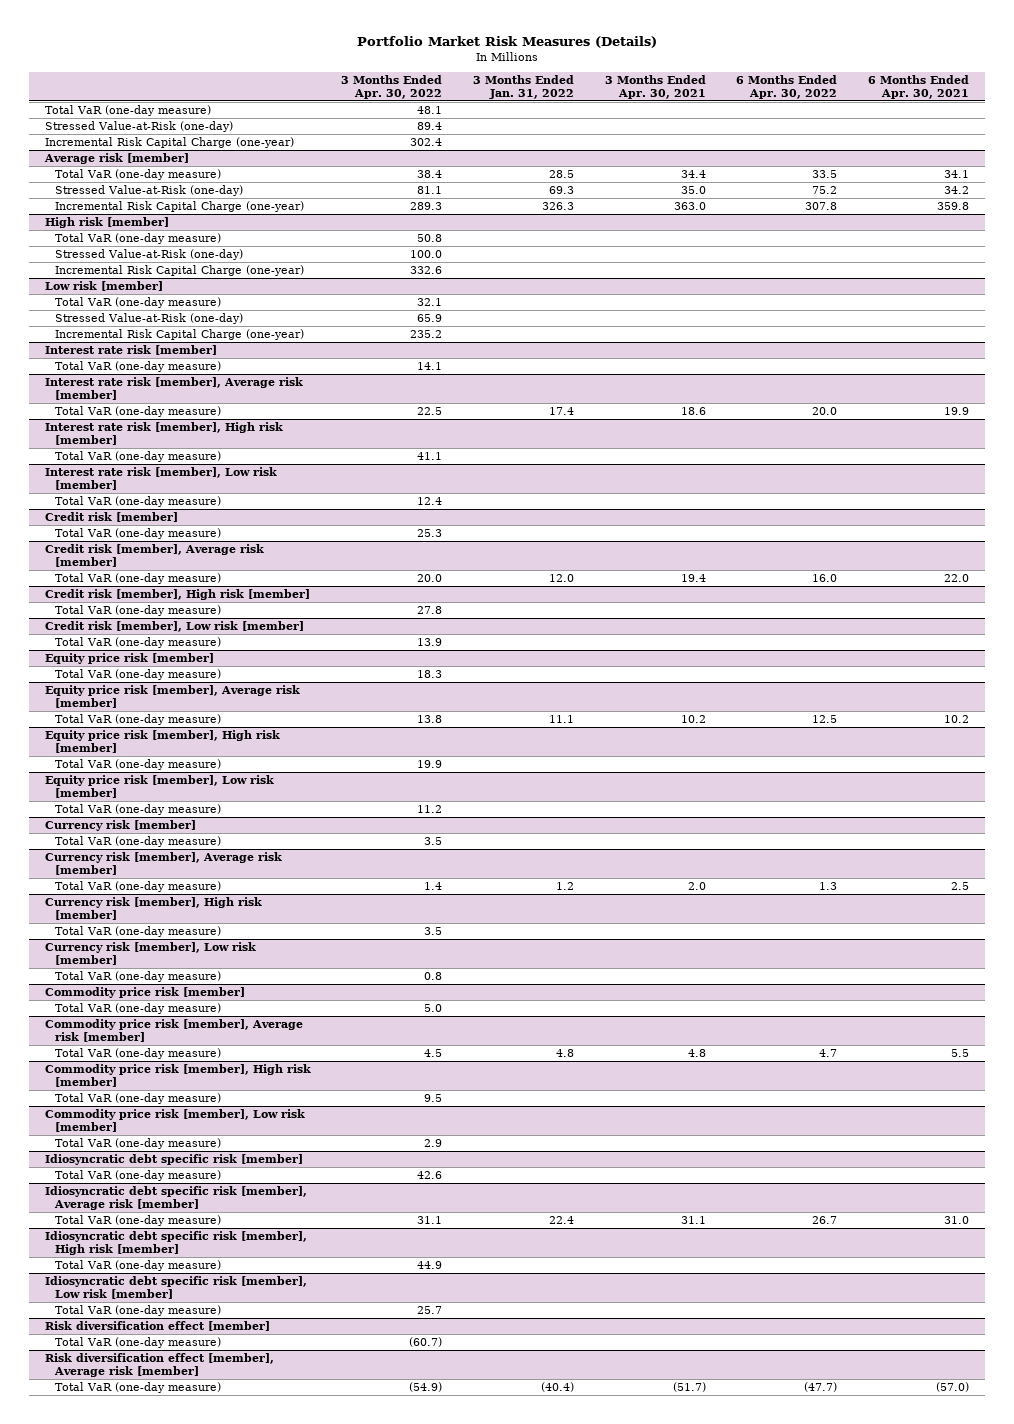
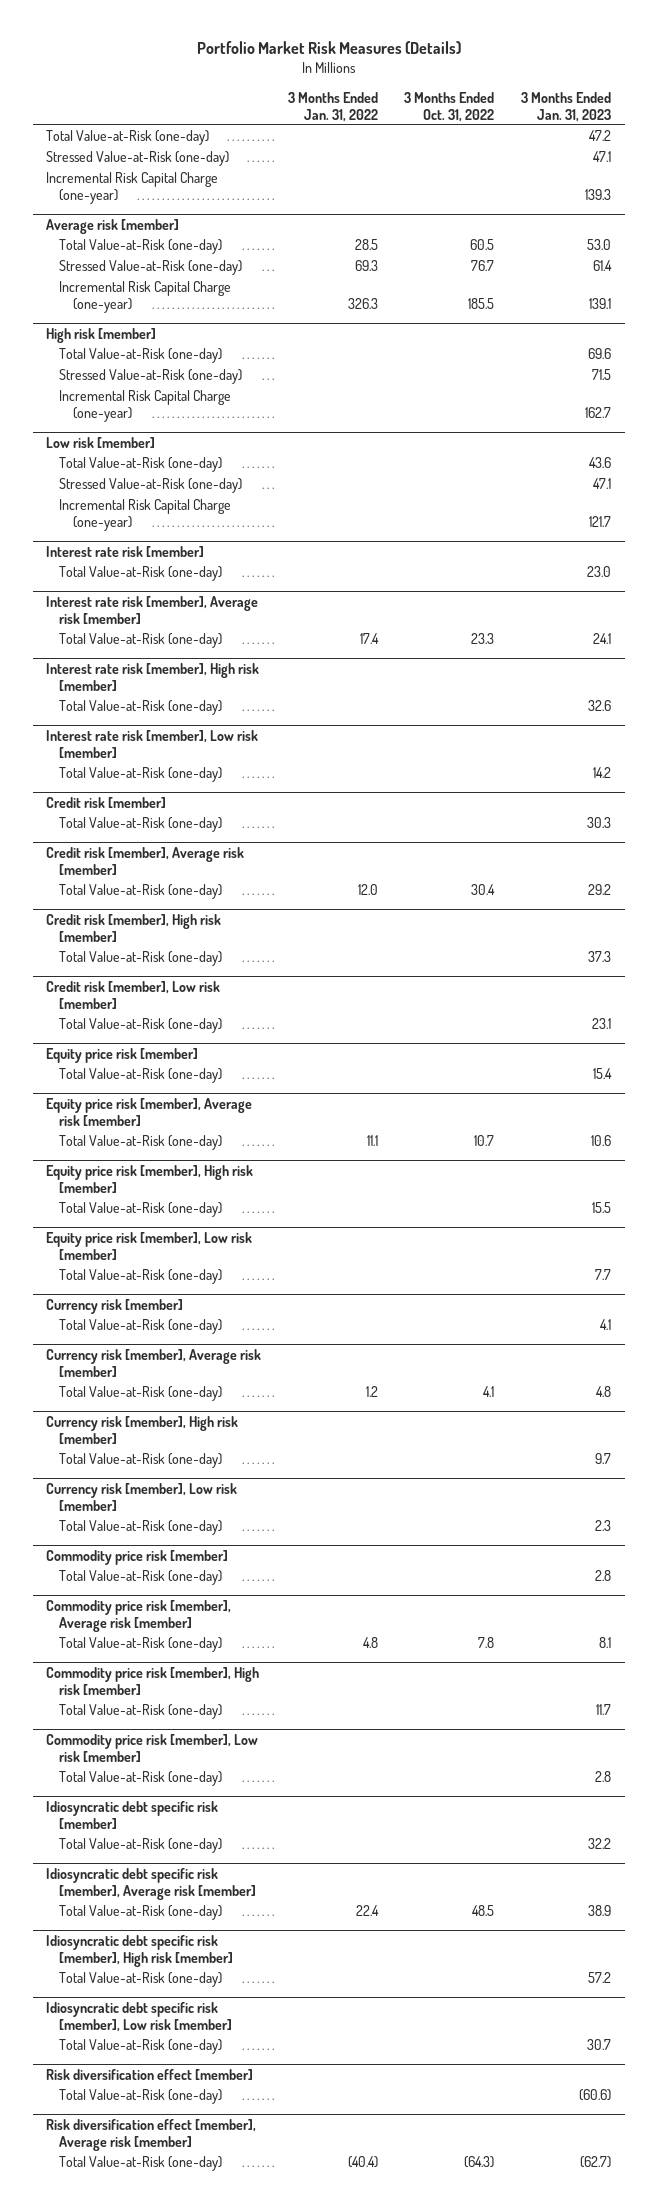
- | 3 Months Ended Apr. 30, 2022 | 3 Months Ended Jan. 31, 2022 | 3 Months Ended Apr. 30, 2021 | 6 Months Ended Apr. 30, 2022 | 6 Months Ended Apr. 30, 2021
+ | 3 Months Ended Jan. 31, 2022 | 3 Months Ended Oct. 31, 2022 | 3 Months Ended Jan. 31, 2023
- Total VaR (one-day measure) | 48.1 | | | |
+ Total Value-at-Risk (one-day) | | | 47.2
@ Average risk [member]
- Total VaR (one-day measure) | 38.4 | 28.5 | 34.4 | 33.5 | 34.1
+ Total Value-at-Risk (one-day) | 28.5 | 60.5 | 53.0
@ High risk [member]
- Total VaR (one-day measure) | 50.8 | | | |
+ Total Value-at-Risk (one-day) | | | 69.6
@ Low risk [member]
- Total VaR (one-day measure) | 32.1 | | | |
+ Total Value-at-Risk (one-day) | | | 43.6
@ Interest rate risk [member]
- Total VaR (one-day measure) | 14.1 | | | |
+ Total Value-at-Risk (one-day) | | | 23.0
@ Interest rate risk [member], Average risk [member]
- Total VaR (one-day measure) | 22.5 | 17.4 | 18.6 | 20.0 | 19.9
+ Total Value-at-Risk (one-day) | 17.4 | 23.3 | 24.1
@ Interest rate risk [member], High risk [member]
- Total VaR (one-day measure) | 41.1 | | | |
+ Total Value-at-Risk (one-day) | | | 32.6
@ Interest rate risk [member], Low risk [member]
- Total VaR (one-day measure) | 12.4 | | | |
+ Total Value-at-Risk (one-day) | | | 14.2
@ Credit risk [member]
- Total VaR (one-day measure) | 25.3 | | | |
+ Total Value-at-Risk (one-day) | | | 30.3
@ Credit risk [member], Average risk [member]
- Total VaR (one-day measure) | 20.0 | 12.0 | 19.4 | 16.0 | 22.0
+ Total Value-at-Risk (one-day) | 12.0 | 30.4 | 29.2
@ Credit risk [member], High risk [member]
- Total VaR (one-day measure) | 27.8 | | | |
+ Total Value-at-Risk (one-day) | | | 37.3
@ Credit risk [member], Low risk [member]
- Total VaR (one-day measure) | 13.9 | | | |
+ Total Value-at-Risk (one-day) | | | 23.1
@ Equity price risk [member]
- Total VaR (one-day measure) | 18.3 | | | |
+ Total Value-at-Risk (one-day) | | | 15.4
@ Equity price risk [member], Average risk [member]
- Total VaR (one-day measure) | 13.8 | 11.1 | 10.2 | 12.5 | 10.2
+ Total Value-at-Risk (one-day) | 11.1 | 10.7 | 10.6
@ Equity price risk [member], High risk [member]
- Total VaR (one-day measure) | 19.9 | | | |
+ Total Value-at-Risk (one-day) | | | 15.5
@ Equity price risk [member], Low risk [member]
- Total VaR (one-day measure) | 11.2 | | | |
+ Total Value-at-Risk (one-day) | | | 7.7
@ Currency risk [member]
- Total VaR (one-day measure) | 3.5 | | | |
+ Total Value-at-Risk (one-day) | | | 4.1
@ Currency risk [member], Average risk [member]
- Total VaR (one-day measure) | 1.4 | 1.2 | 2.0 | 1.3 | 2.5
+ Total Value-at-Risk (one-day) | 1.2 | 4.1 | 4.8
@ Currency risk [member], High risk [member]
- Total VaR (one-day measure) | 3.5 | | | |
+ Total Value-at-Risk (one-day) | | | 9.7
@ Currency risk [member], Low risk [member]
- Total VaR (one-day measure) | 0.8 | | | |
+ Total Value-at-Risk (one-day) | | | 2.3
@ Commodity price risk [member]
- Total VaR (one-day measure) | 5.0 | | | |
+ Total Value-at-Risk (one-day) | | | 2.8
@ Commodity price risk [member], Average risk [member]
- Total VaR (one-day measure) | 4.5 | 4.8 | 4.8 | 4.7 | 5.5
+ Total Value-at-Risk (one-day) | 4.8 | 7.8 | 8.1
@ Commodity price risk [member], High risk [member]
- Total VaR (one-day measure) | 9.5 | | | |
+ Total Value-at-Risk (one-day) | | | 11.7
@ Commodity price risk [member], Low risk [member]
- Total VaR (one-day measure) | 2.9 | | | |
+ Total Value-at-Risk (one-day) | | | 2.8
@ Idiosyncratic debt specific risk [member]
- Total VaR (one-day measure) | 42.6 | | | |
+ Total Value-at-Risk (one-day) | | | 32.2
@ Idiosyncratic debt specific risk [member], Average risk [member]
- Total VaR (one-day measure) | 31.1 | 22.4 | 31.1 | 26.7 | 31.0
+ Total Value-at-Risk (one-day) | 22.4 | 48.5 | 38.9
@ Idiosyncratic debt specific risk [member], High risk [member]
- Total VaR (one-day measure) | 44.9 | | | |
+ Total Value-at-Risk (one-day) | | | 57.2
@ Idiosyncratic debt specific risk [member], Low risk [member]
- Total VaR (one-day measure) | 25.7 | | | |
+ Total Value-at-Risk (one-day) | | | 30.7
@ Risk diversification effect [member]
- Total VaR (one-day measure) | (60.7) | | | |
+ Total Value-at-Risk (one-day) | | | (60.6)
@ Risk diversification effect [member], Average risk [member]
- Total VaR (one-day measure) | (54.9) | (40.4) | (51.7) | (47.7) | (57.0)
+ Total Value-at-Risk (one-day) | (40.4) | (64.3) | (62.7)

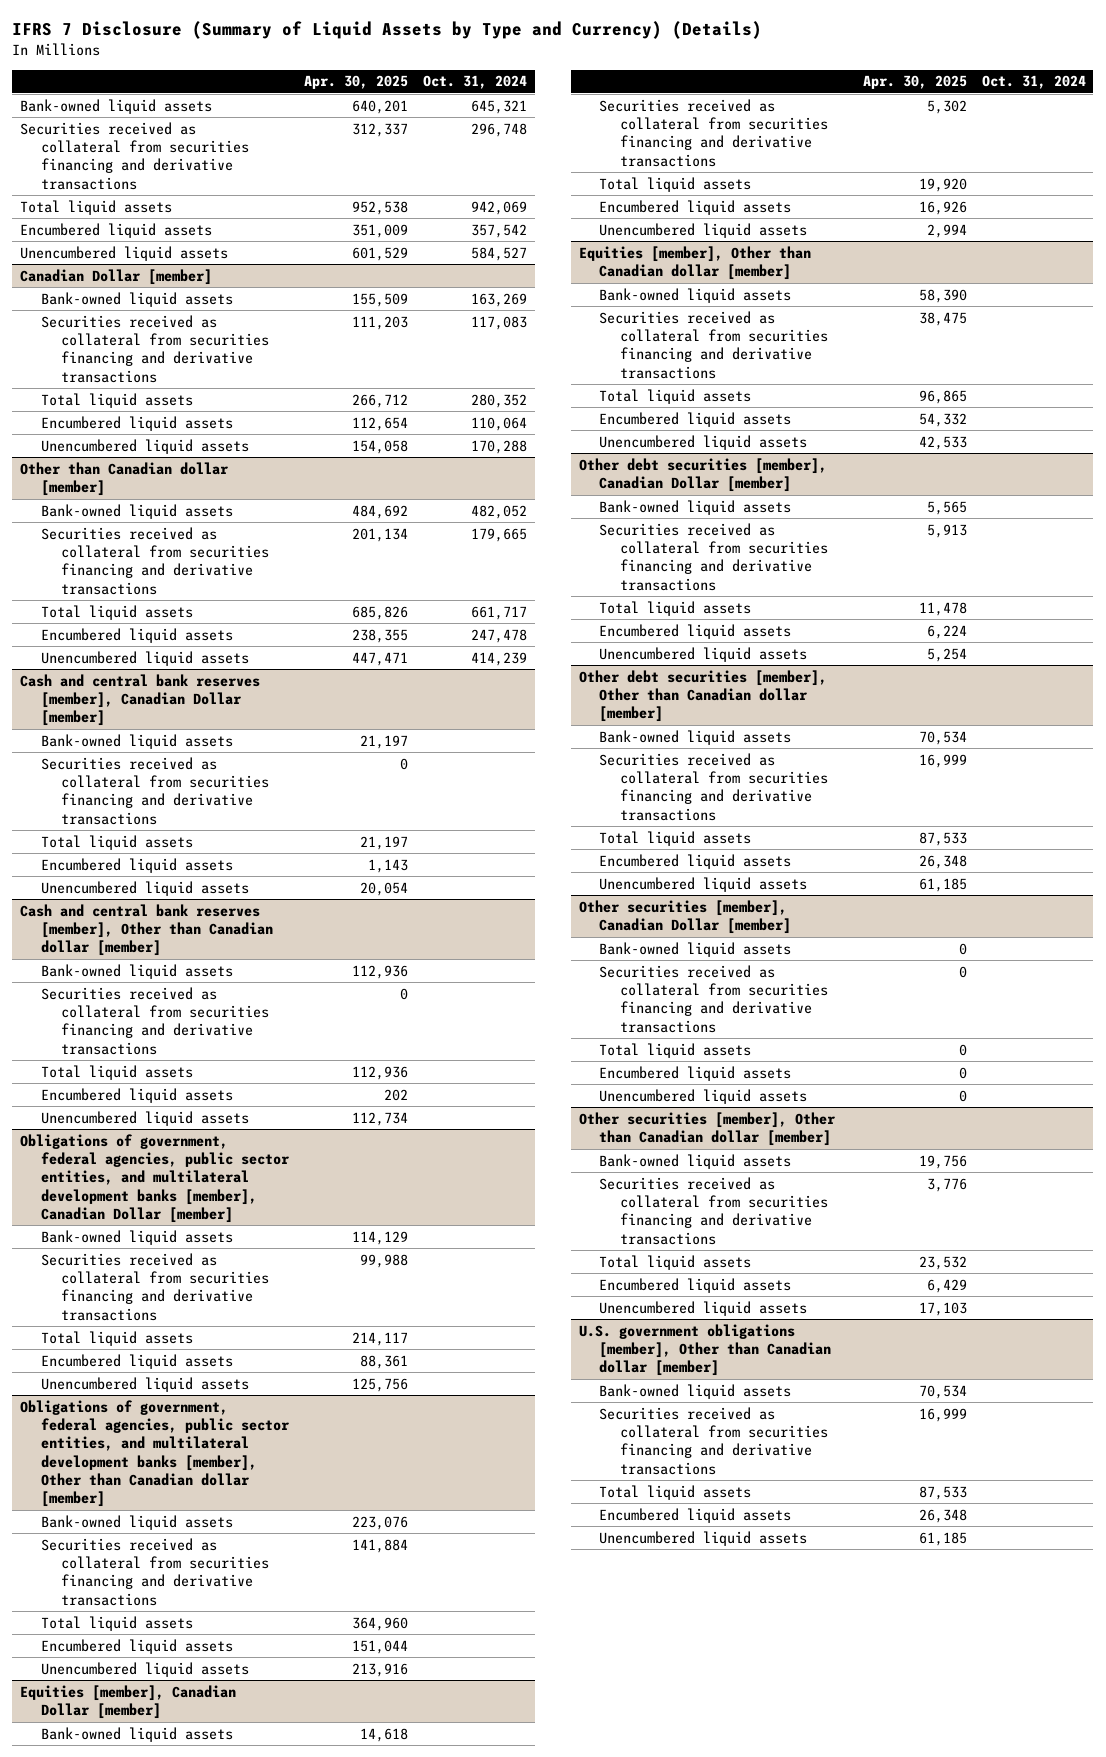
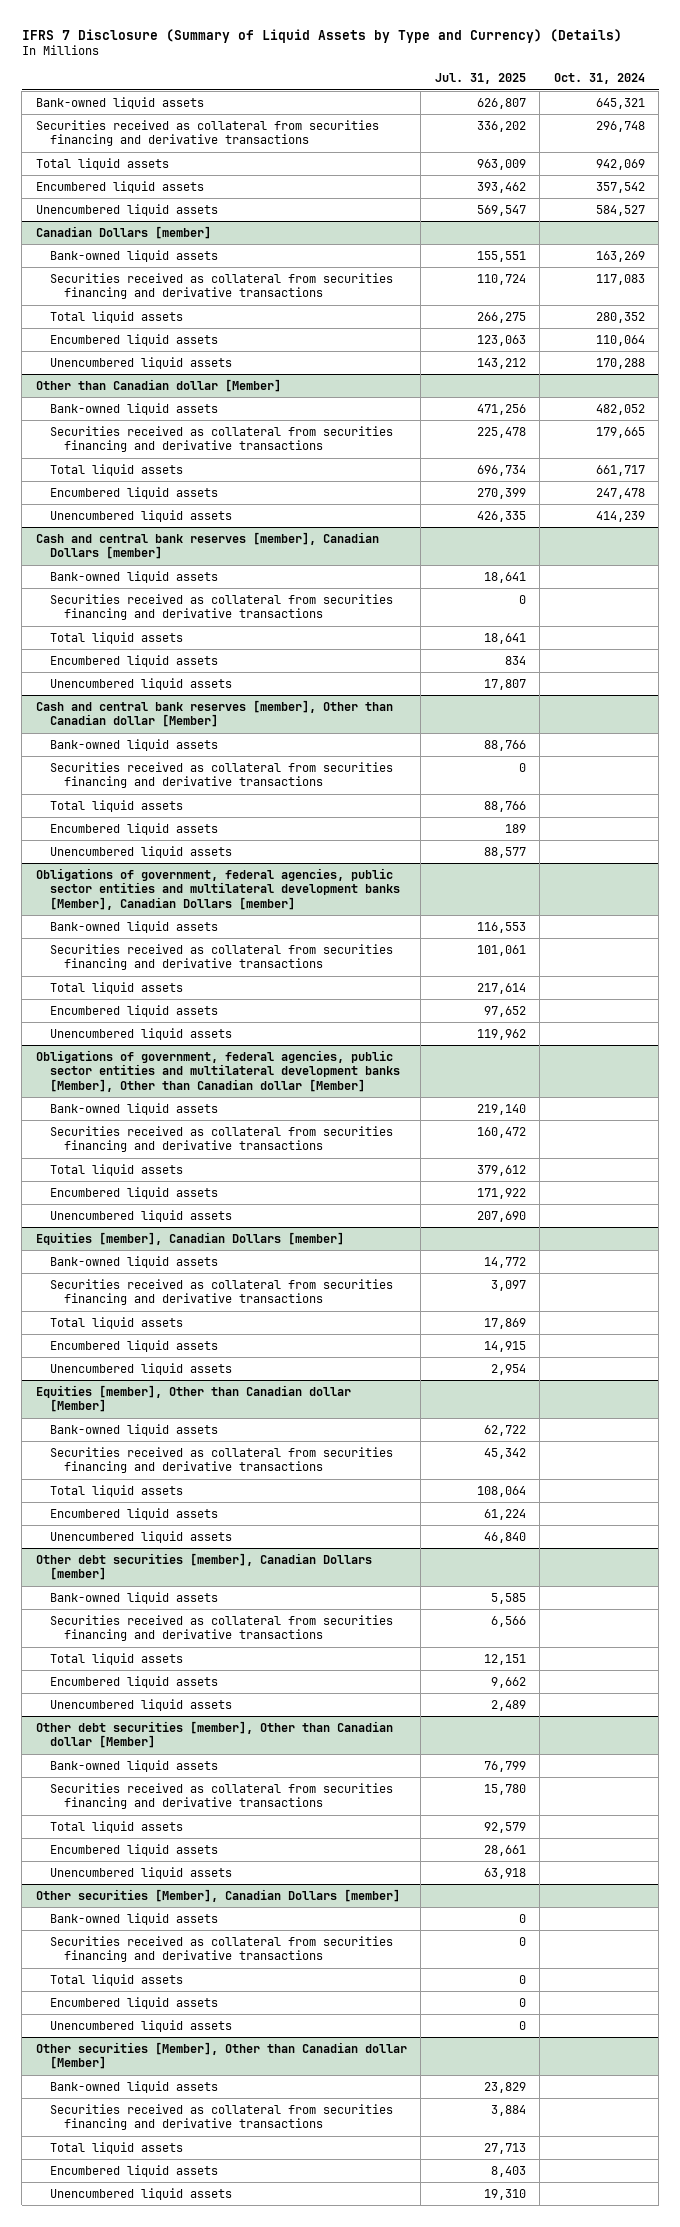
- | Apr. 30, 2025 | Oct. 31, 2024
+ | Jul. 31, 2025 | Oct. 31, 2024
- Canadian Dollar [member]
+ Canadian Dollars [member]
- Other than Canadian dollar [member]
+ Other than Canadian dollar [Member]
- Cash and central bank reserves [member], Canadian Dollar [member]
+ Cash and central bank reserves [member], Canadian Dollars [member]
- Cash and central bank reserves [member], Other than Canadian dollar [member]
+ Cash and central bank reserves [member], Other than Canadian dollar [Member]
- Obligations of government, federal agencies, public sector entities, and multilateral development banks [member], Canadian Dollar [member]
+ Obligations of government, federal agencies, public sector entities and multilateral development banks [Member], Canadian Dollars [member]
- Obligations of government, federal agencies, public sector entities, and multilateral development banks [member], Other than Canadian dollar [member]
+ Obligations of government, federal agencies, public sector entities and multilateral development banks [Member], Other than Canadian dollar [Member]
- Equities [member], Canadian Dollar [member]
+ Equities [member], Canadian Dollars [member]
- Equities [member], Other than Canadian dollar [member]
+ Equities [member], Other than Canadian dollar [Member]
- Other debt securities [member], Canadian Dollar [member]
+ Other debt securities [member], Canadian Dollars [member]
- Other debt securities [member], Other than Canadian dollar [member]
+ Other debt securities [member], Other than Canadian dollar [Member]
- Other securities [member], Canadian Dollar [member]
+ Other securities [Member], Canadian Dollars [member]
- Other securities [member], Other than Canadian dollar [member]
+ Other securities [Member], Other than Canadian dollar [Member]
- U.S. government obligations [member], Other than Canadian dollar [member]
- Bank-owned liquid assets | 70,534 |
- Securities received as collateral from securities financing and derivative transactions | 16,999 |
- Total liquid assets | 87,533 |
- Encumbered liquid assets | 26,348 |
- Unencumbered liquid assets | 61,185 |

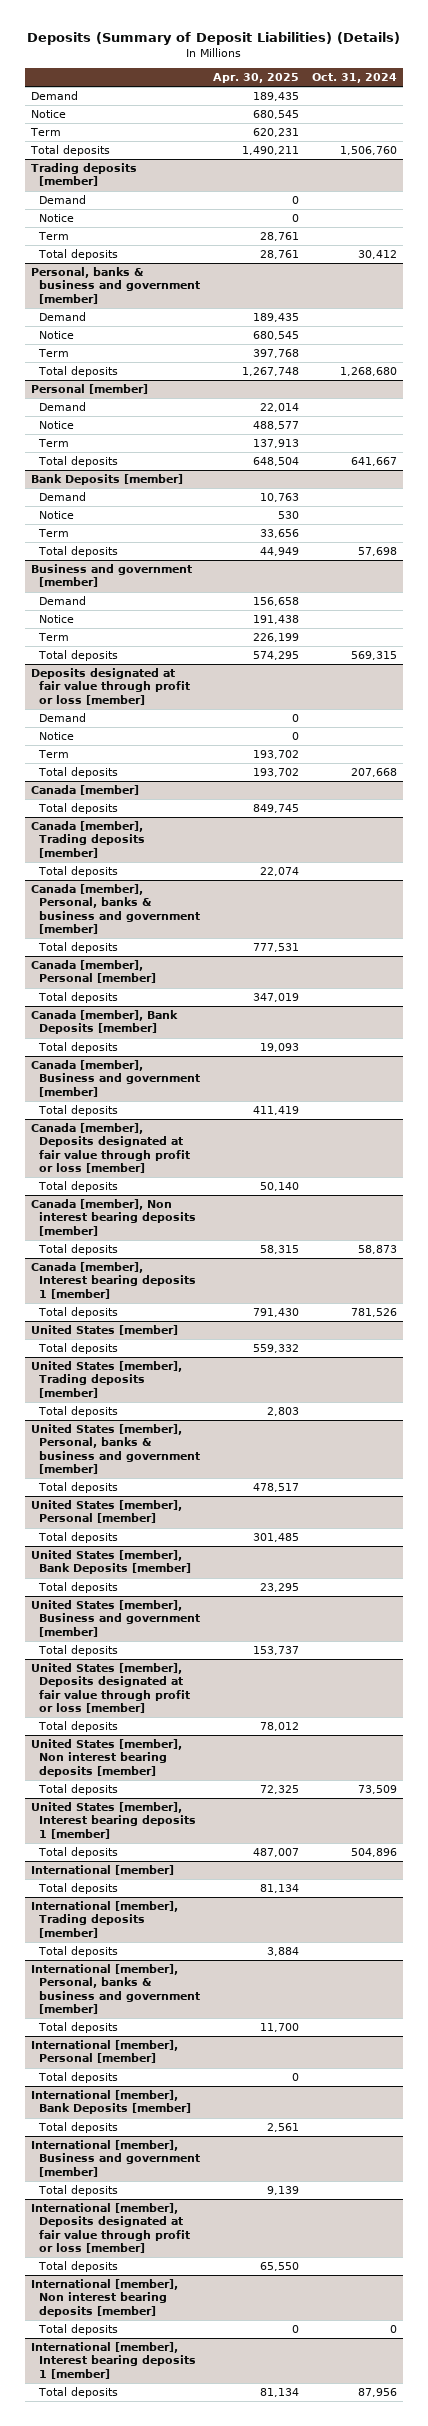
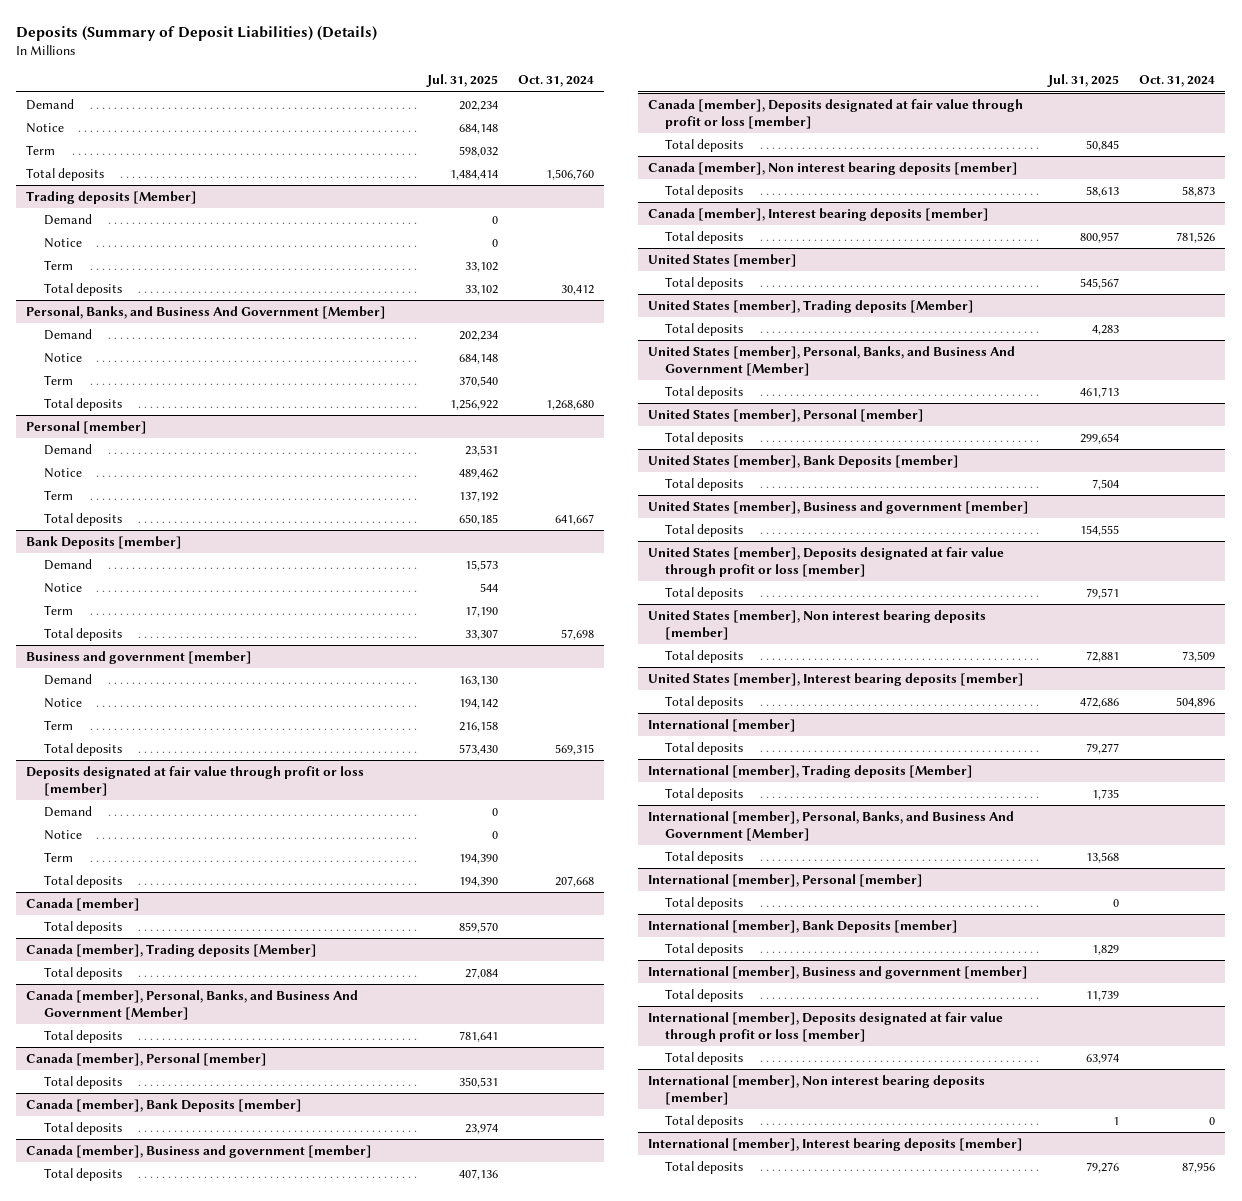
- | Apr. 30, 2025 | Oct. 31, 2024
+ | Jul. 31, 2025 | Oct. 31, 2024
- Trading deposits [member]
+ Trading deposits [Member]
- Personal, banks & business and government [member]
+ Personal, Banks, and Business And Government [Member]
- Canada [member], Trading deposits [member]
+ Canada [member], Trading deposits [Member]
- Canada [member], Personal, banks & business and government [member]
+ Canada [member], Personal, Banks, and Business And Government [Member]
- Canada [member], Interest bearing deposits 1 [member]
+ Canada [member], Interest bearing deposits [member]
- United States [member], Trading deposits [member]
+ United States [member], Trading deposits [Member]
- United States [member], Personal, banks & business and government [member]
+ United States [member], Personal, Banks, and Business And Government [Member]
- United States [member], Interest bearing deposits 1 [member]
+ United States [member], Interest bearing deposits [member]
- International [member], Trading deposits [member]
+ International [member], Trading deposits [Member]
- International [member], Personal, banks & business and government [member]
+ International [member], Personal, Banks, and Business And Government [Member]
- International [member], Interest bearing deposits 1 [member]
+ International [member], Interest bearing deposits [member]

